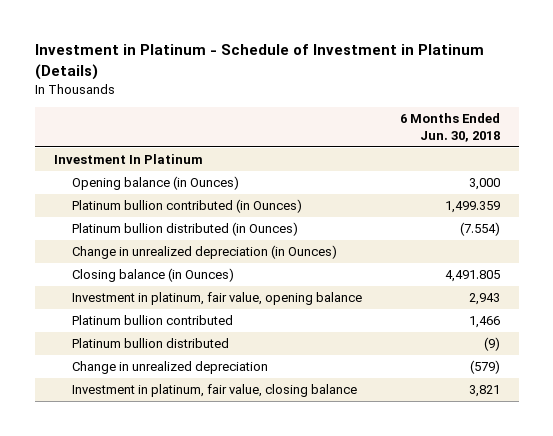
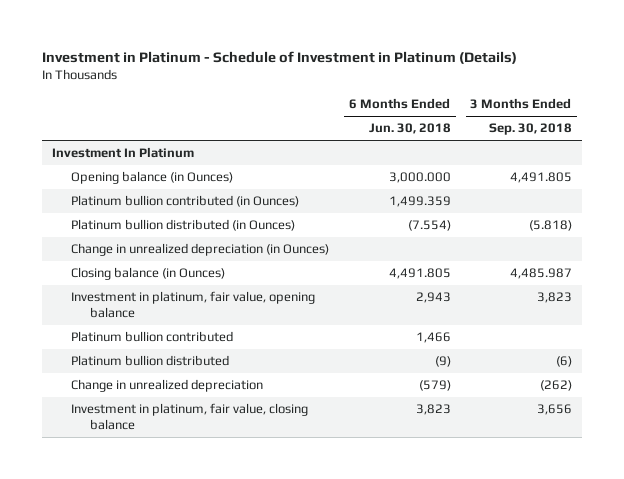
- | 6 Months Ended Jun. 30, 2018
+ | 6 Months Ended Jun. 30, 2018 | 3 Months Ended Sep. 30, 2018
- Opening balance (in Ounces) | 3,000
+ Opening balance (in Ounces) | 3,000.000 | 4,491.805
- Investment in platinum, fair value, closing balance | 3,821
+ Investment in platinum, fair value, closing balance | 3,823 | 3,656

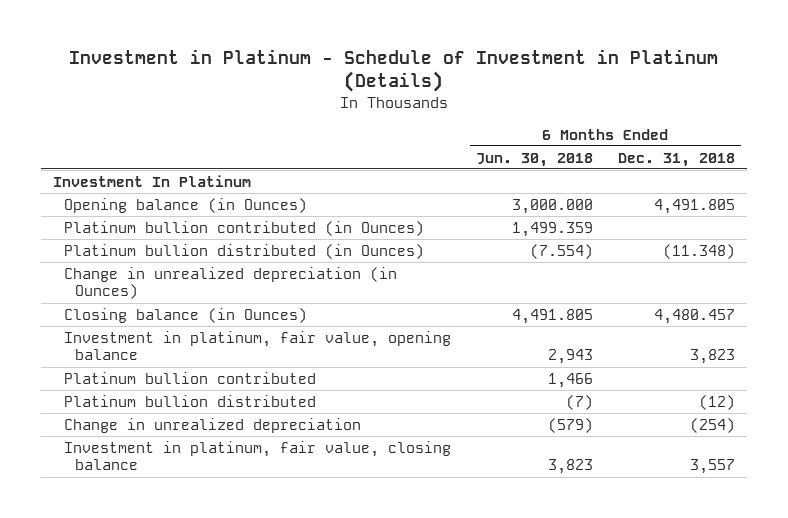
- | 6 Months Ended Jun. 30, 2018 | 3 Months Ended Sep. 30, 2018
+ | 6 Months Ended Jun. 30, 2018 | 6 Months Ended Dec. 31, 2018
- Platinum bullion distributed | (9) | (6)
+ Platinum bullion distributed | (7) | (12)

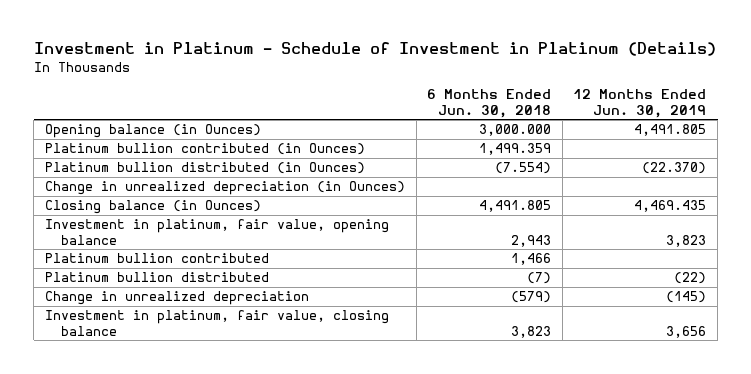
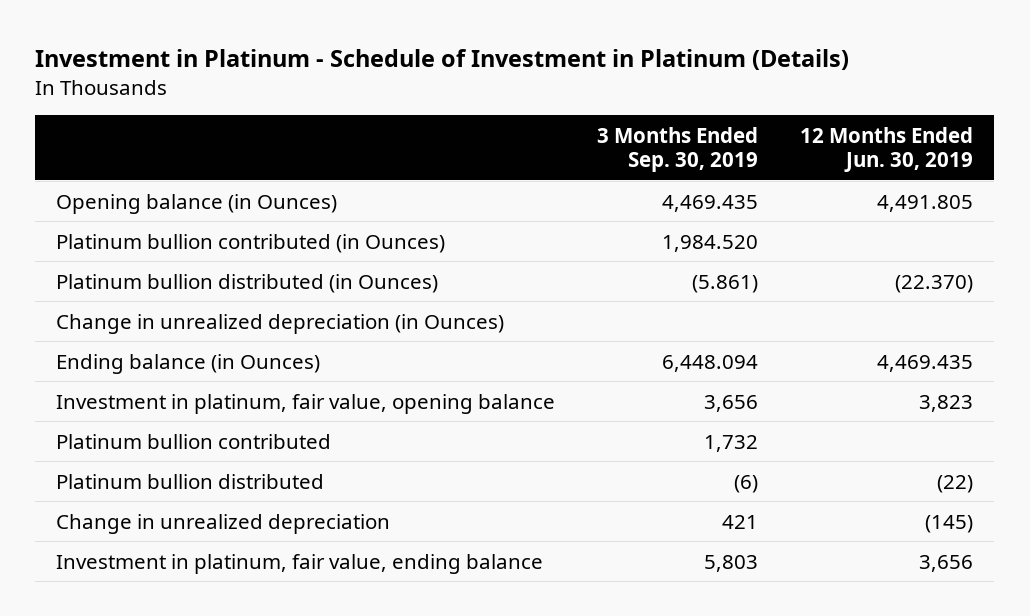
- | 6 Months Ended Jun. 30, 2018 | 12 Months Ended Jun. 30, 2019
+ | 3 Months Ended Sep. 30, 2019 | 12 Months Ended Jun. 30, 2019
- Closing balance (in Ounces) | 4,491.805 | 4,469.435
+ Ending balance (in Ounces) | 6,448.094 | 4,469.435
- Investment in platinum, fair value, closing balance | 3,823 | 3,656
+ Investment in platinum, fair value, ending balance | 5,803 | 3,656

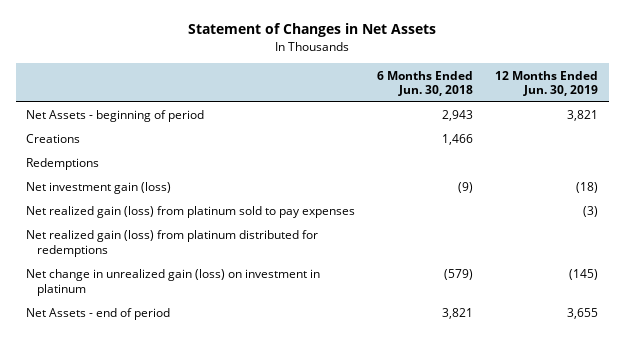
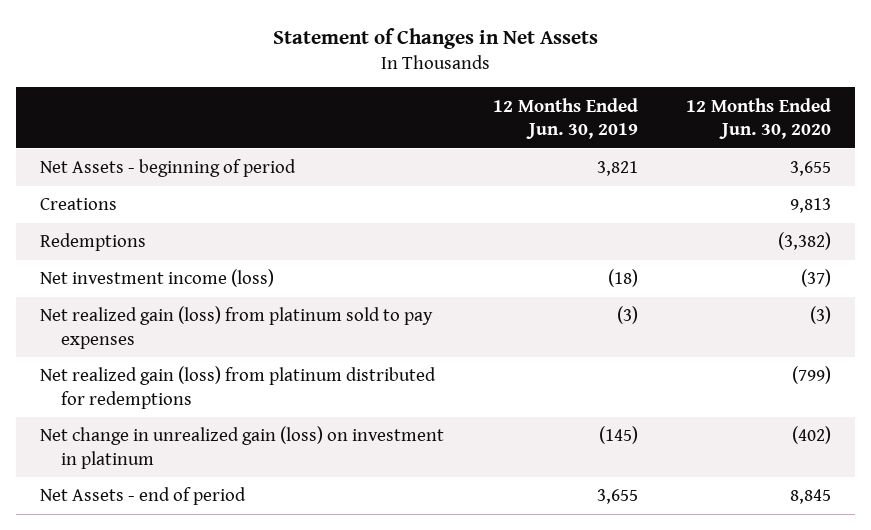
- | 6 Months Ended Jun. 30, 2018 | 12 Months Ended Jun. 30, 2019
+ | 12 Months Ended Jun. 30, 2019 | 12 Months Ended Jun. 30, 2020
- Net investment gain (loss) | (9) | (18)
+ Net investment income (loss) | (18) | (37)

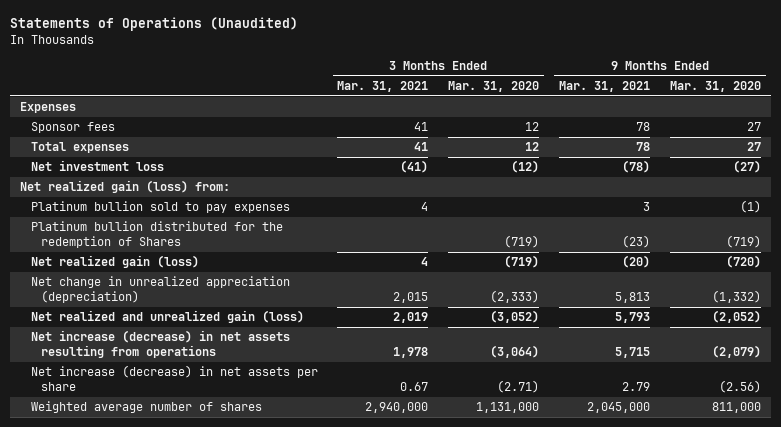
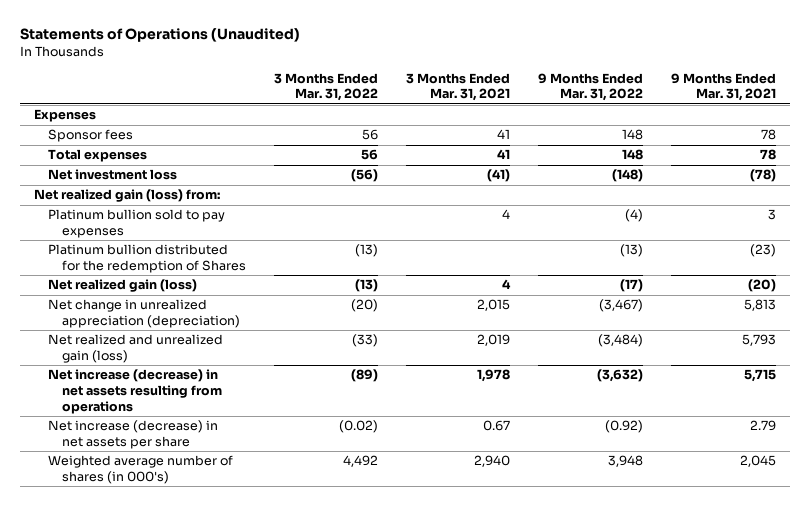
- | 3 Months Ended Mar. 31, 2021 | 3 Months Ended Mar. 31, 2020 | 9 Months Ended Mar. 31, 2021 | 9 Months Ended Mar. 31, 2020
+ | 3 Months Ended Mar. 31, 2022 | 3 Months Ended Mar. 31, 2021 | 9 Months Ended Mar. 31, 2022 | 9 Months Ended Mar. 31, 2021
- Weighted average number of shares | 2,940,000 | 1,131,000 | 2,045,000 | 811,000
+ Weighted average number of shares (in 000's) | 4,492 | 2,940 | 3,948 | 2,045

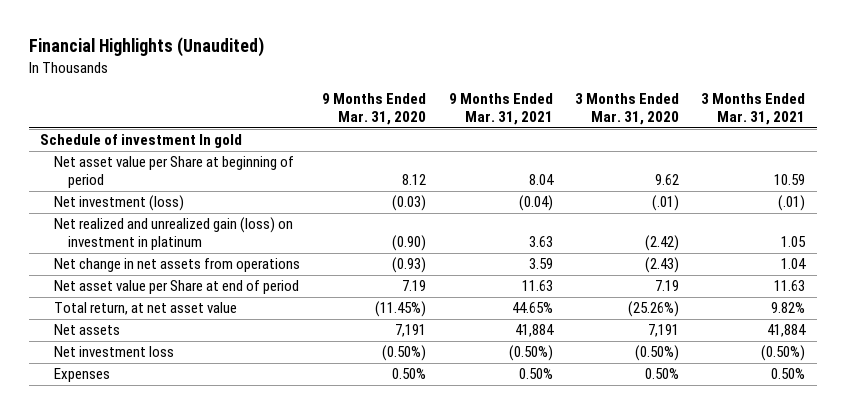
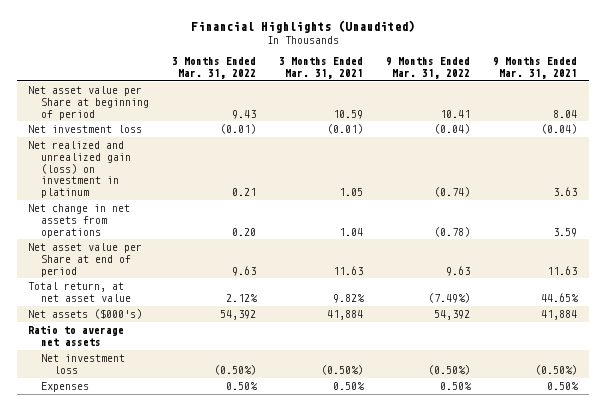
- | 9 Months Ended Mar. 31, 2020 | 9 Months Ended Mar. 31, 2021 | 3 Months Ended Mar. 31, 2020 | 3 Months Ended Mar. 31, 2021
+ | 3 Months Ended Mar. 31, 2022 | 3 Months Ended Mar. 31, 2021 | 9 Months Ended Mar. 31, 2022 | 9 Months Ended Mar. 31, 2021
- Schedule of investment In gold
- Net investment (loss) | (0.03) | (0.04) | (.01) | (.01)
+ Net investment loss | (0.01) | (0.01) | (0.04) | (0.04)
- Net assets | 7,191 | 41,884 | 7,191 | 41,884
+ Net assets ($000's) | 54,392 | 41,884 | 54,392 | 41,884
+ Ratio to average net assets

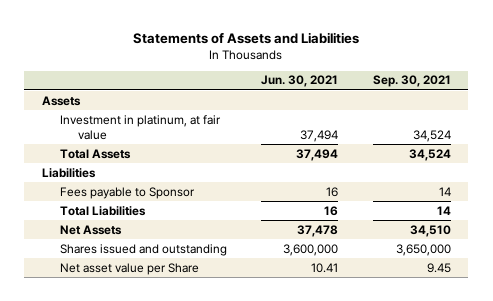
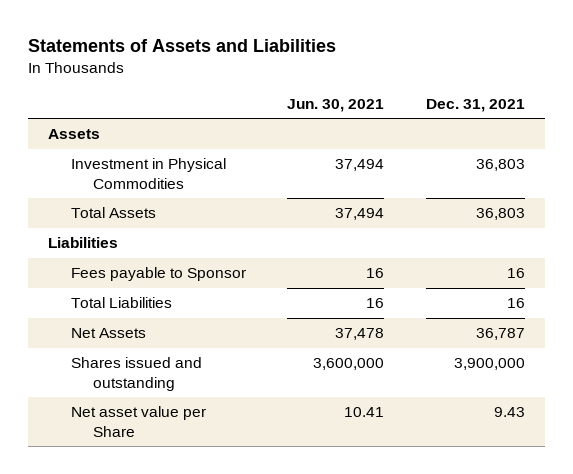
- | Jun. 30, 2021 | Sep. 30, 2021
+ | Jun. 30, 2021 | Dec. 31, 2021
- Investment in platinum, at fair value | 37,494 | 34,524
+ Investment in Physical Commodities | 37,494 | 36,803

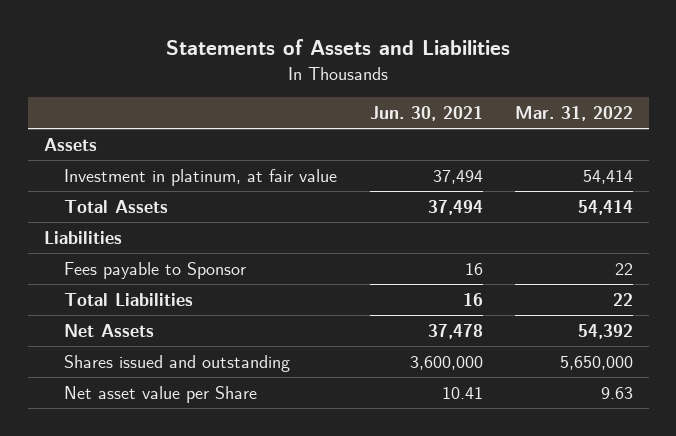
- | Jun. 30, 2021 | Dec. 31, 2021
+ | Jun. 30, 2021 | Mar. 31, 2022
- Investment in Physical Commodities | 37,494 | 36,803
+ Investment in platinum, at fair value | 37,494 | 54,414

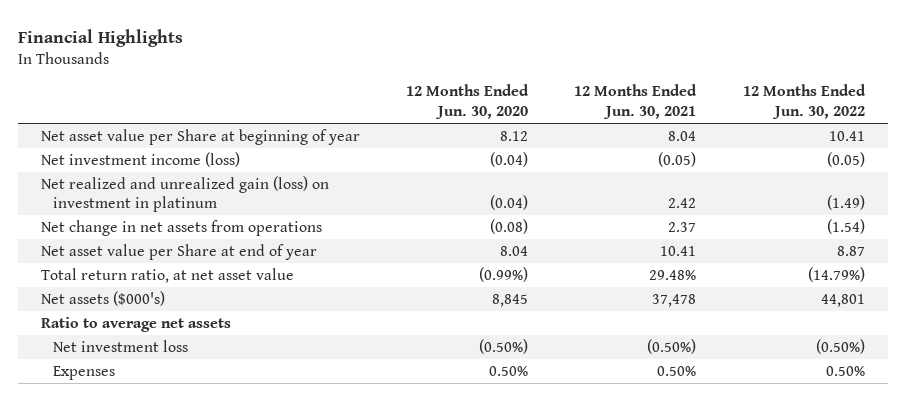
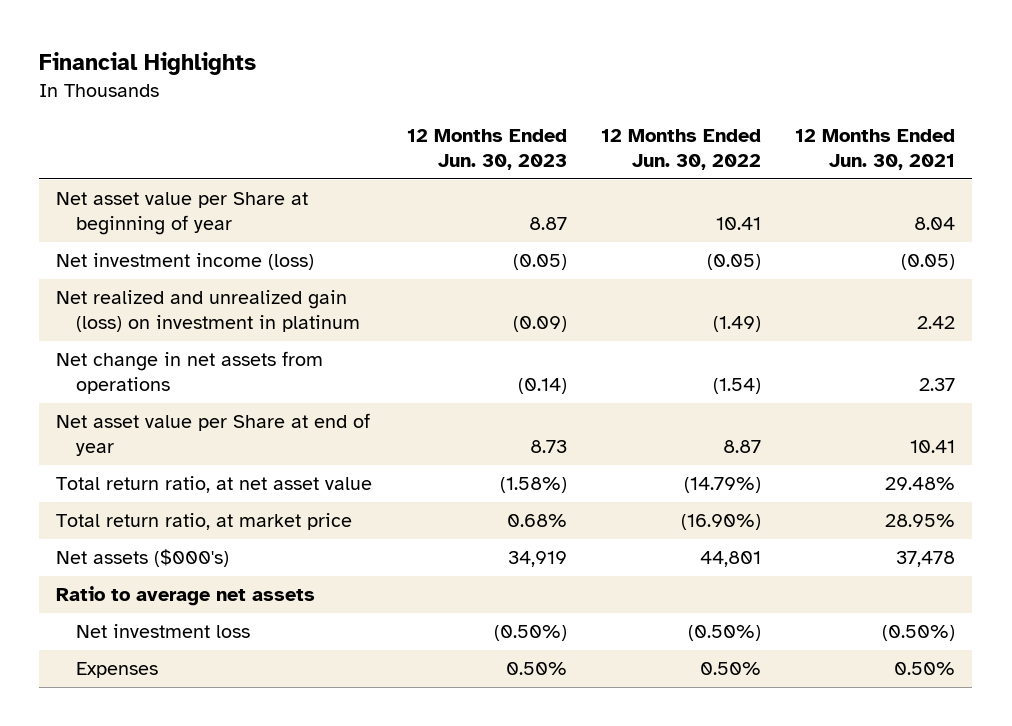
- | 12 Months Ended Jun. 30, 2020 | 12 Months Ended Jun. 30, 2021 | 12 Months Ended Jun. 30, 2022
+ | 12 Months Ended Jun. 30, 2023 | 12 Months Ended Jun. 30, 2022 | 12 Months Ended Jun. 30, 2021
+ Total return ratio, at market price | 0.68% | (16.90%) | 28.95%

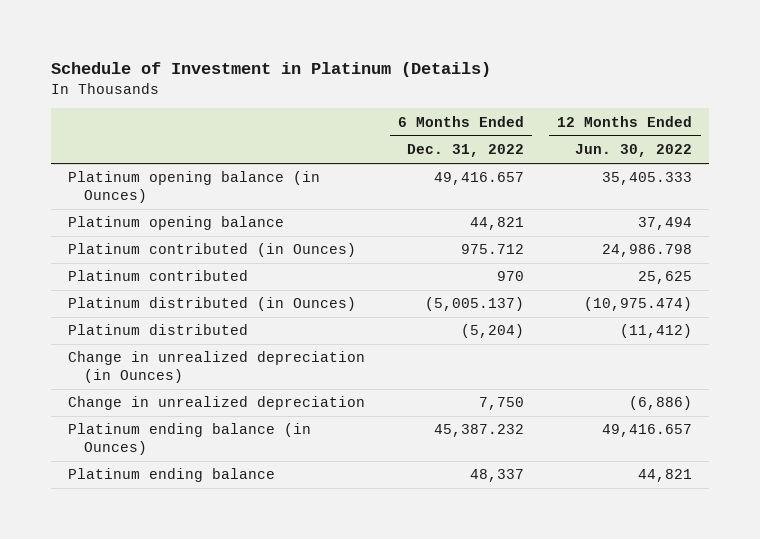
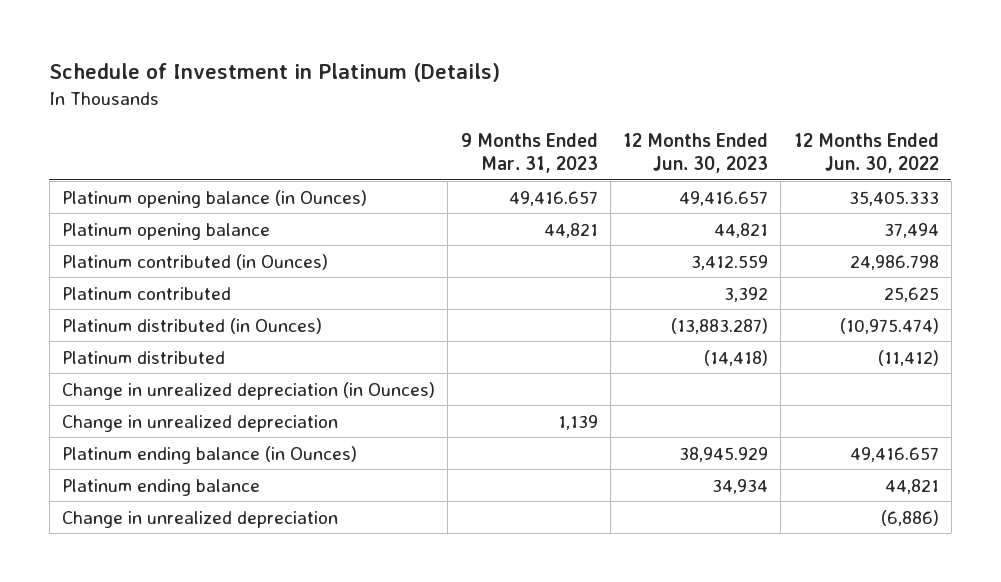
- | 6 Months Ended Dec. 31, 2022 | 12 Months Ended Jun. 30, 2022
+ | 9 Months Ended Mar. 31, 2023 | 12 Months Ended Jun. 30, 2023 | 12 Months Ended Jun. 30, 2022
+ Change in unrealized depreciation | 1,139 | |
moved down: Change in unrealized depreciation | | | (6,886)

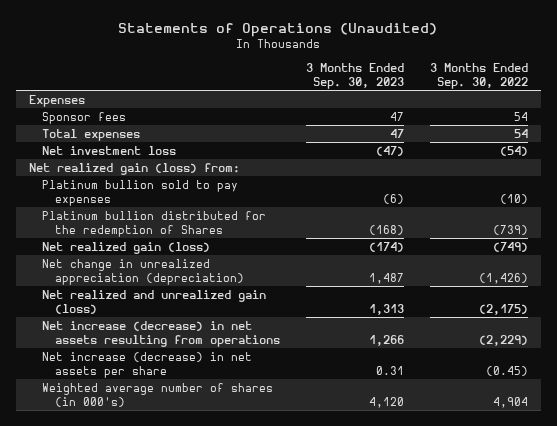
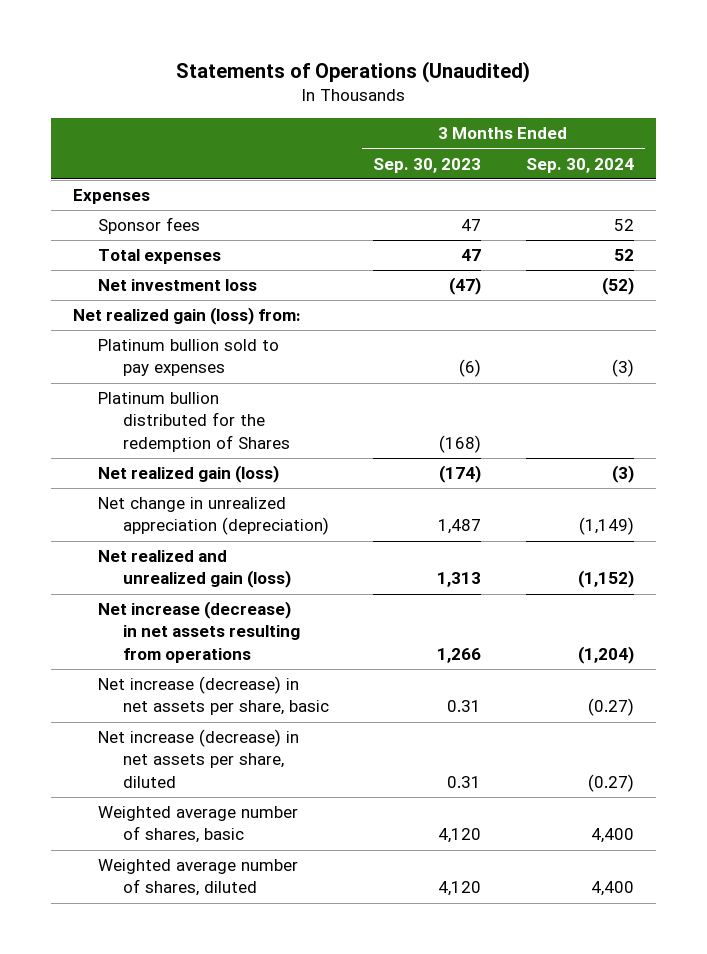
- | 3 Months Ended Sep. 30, 2023 | 3 Months Ended Sep. 30, 2022
+ | 3 Months Ended Sep. 30, 2023 | 3 Months Ended Sep. 30, 2024
- Net increase (decrease) in net assets per share | 0.31 | (0.45)
- Weighted average number of shares (in 000's) | 4,120 | 4,904
+ Net increase (decrease) in net assets per share, basic | 0.31 | (0.27)
+ Net increase (decrease) in net assets per share, diluted | 0.31 | (0.27)
+ Weighted average number of shares, basic | 4,120 | 4,400
+ Weighted average number of shares, diluted | 4,120 | 4,400

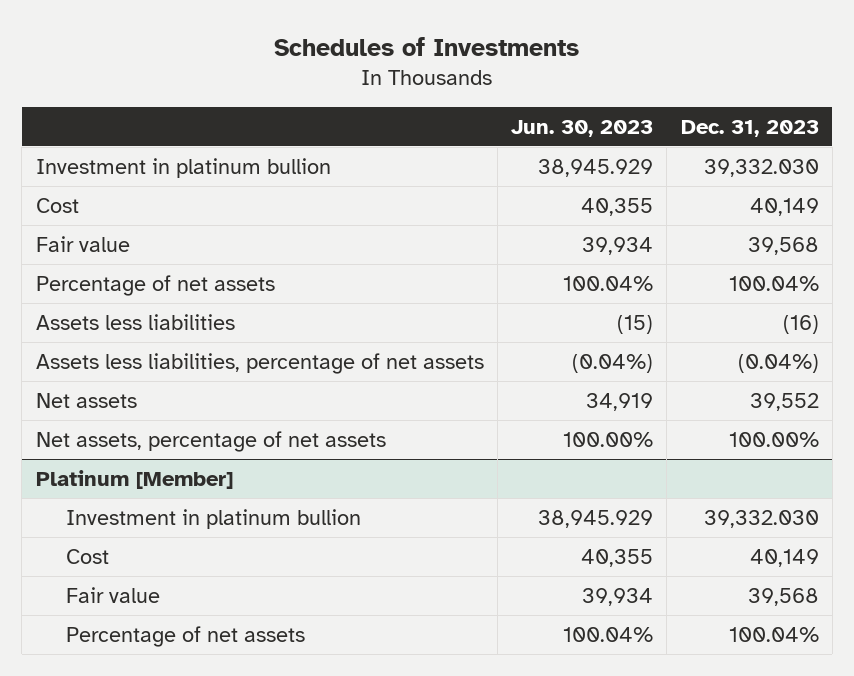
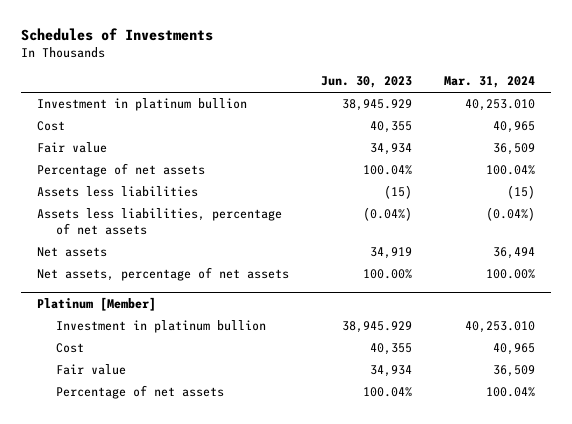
- | Jun. 30, 2023 | Dec. 31, 2023
+ | Jun. 30, 2023 | Mar. 31, 2024
- Fair value | 39,934 | 39,568
+ Fair value | 34,934 | 36,509
@ Platinum [Member]
- Fair value | 39,934 | 39,568
+ Fair value | 34,934 | 36,509

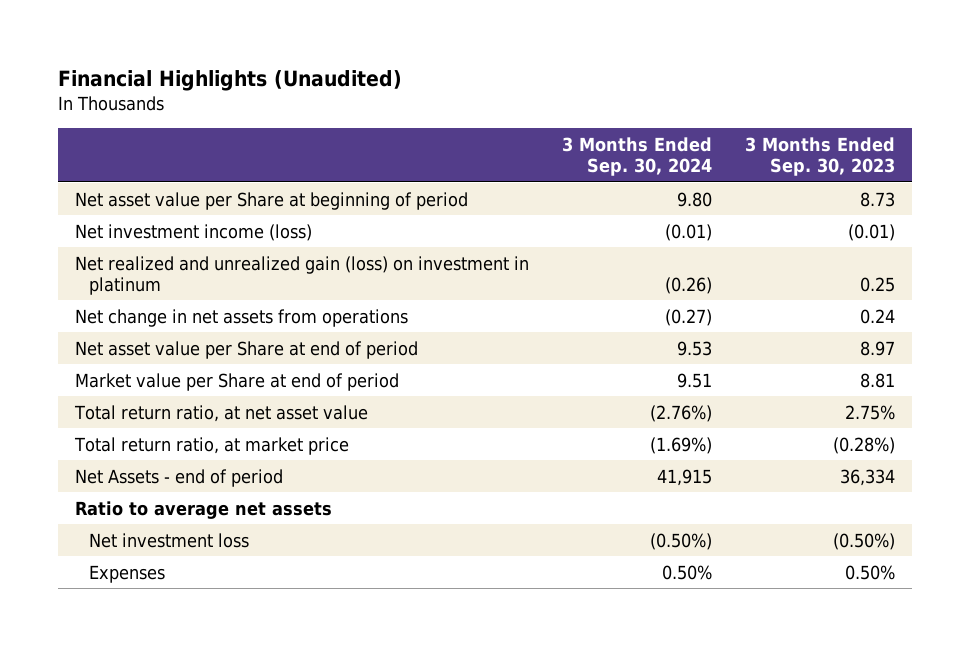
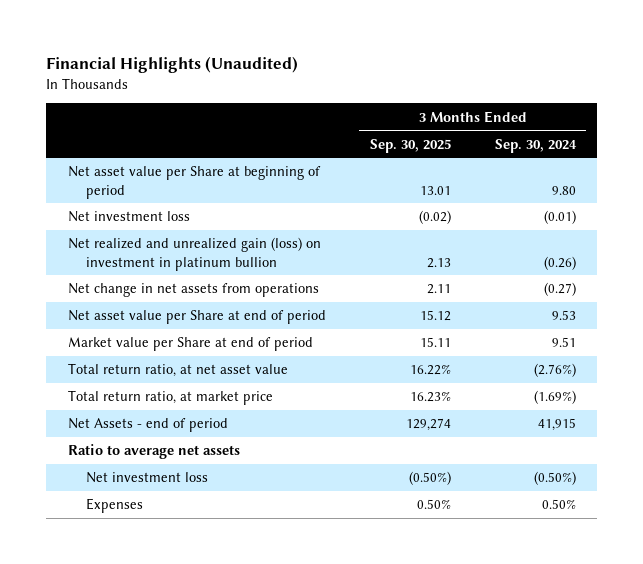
- | 3 Months Ended Sep. 30, 2024 | 3 Months Ended Sep. 30, 2023
+ | 3 Months Ended Sep. 30, 2025 | 3 Months Ended Sep. 30, 2024
- Net investment income (loss) | (0.01) | (0.01)
- Net realized and unrealized gain (loss) on investment in platinum | (0.26) | 0.25
+ Net investment loss | (0.02) | (0.01)
+ Net realized and unrealized gain (loss) on investment in platinum bullion | 2.13 | (0.26)

